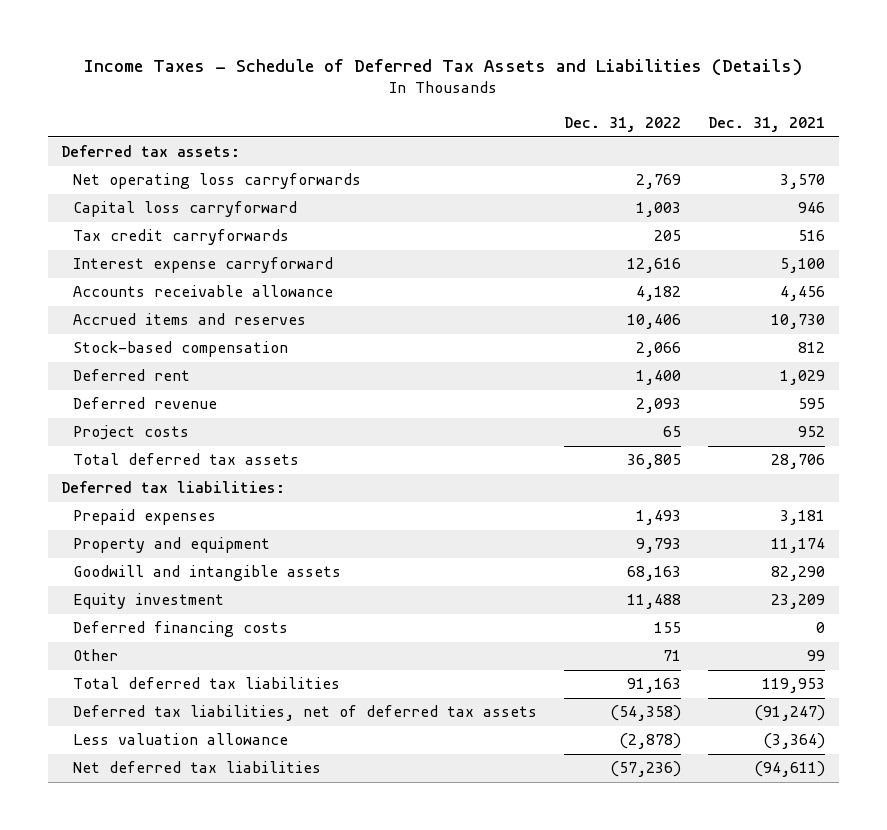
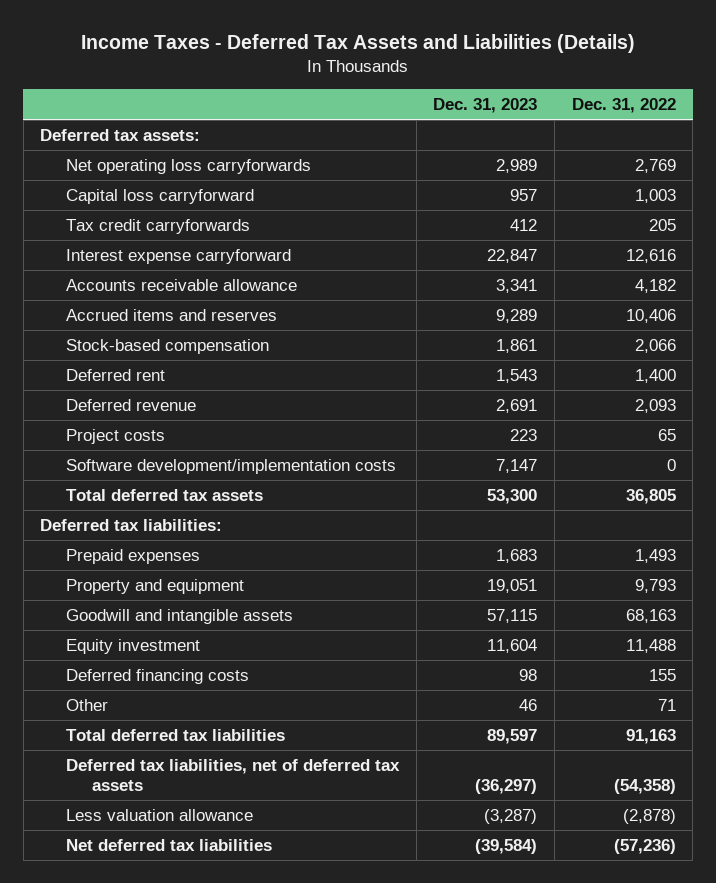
- Income Taxes - Schedule of Deferred Tax Assets and Liabilities (Details)
+ Income Taxes - Deferred Tax Assets and Liabilities (Details)
- | Dec. 31, 2022 | Dec. 31, 2021
+ | Dec. 31, 2023 | Dec. 31, 2022
+ Software development/implementation costs | 7,147 | 0

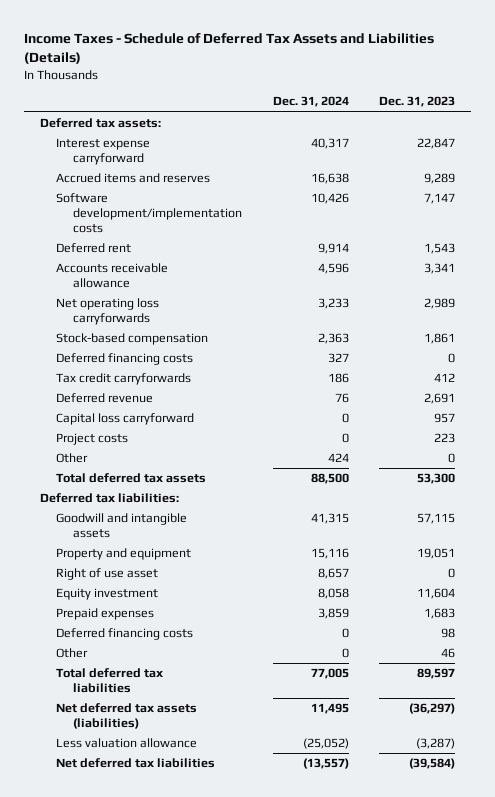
- Income Taxes - Deferred Tax Assets and Liabilities (Details)
+ Income Taxes - Schedule of Deferred Tax Assets and Liabilities (Details)
- | Dec. 31, 2023 | Dec. 31, 2022
+ | Dec. 31, 2024 | Dec. 31, 2023
moved up: Software development/implementation costs | 10,426 | 7,147
moved down: Accounts receivable allowance | 4,596 | 3,341
moved down: Net operating loss carryforwards | 3,233 | 2,989
moved down: Stock-based compensation | 2,363 | 1,861
+ Deferred financing costs | 327 | 0
moved down: Tax credit carryforwards | 186 | 412
moved down: Capital loss carryforward | 0 | 957
+ Other | 424 | 0
moved down: Property and equipment | 15,116 | 19,051
+ Right of use asset | 8,657 | 0
moved down: Prepaid expenses | 3,859 | 1,683
- Deferred tax liabilities, net of deferred tax assets | (36,297) | (54,358)
+ Net deferred tax assets (liabilities) | 11,495 | (36,297)

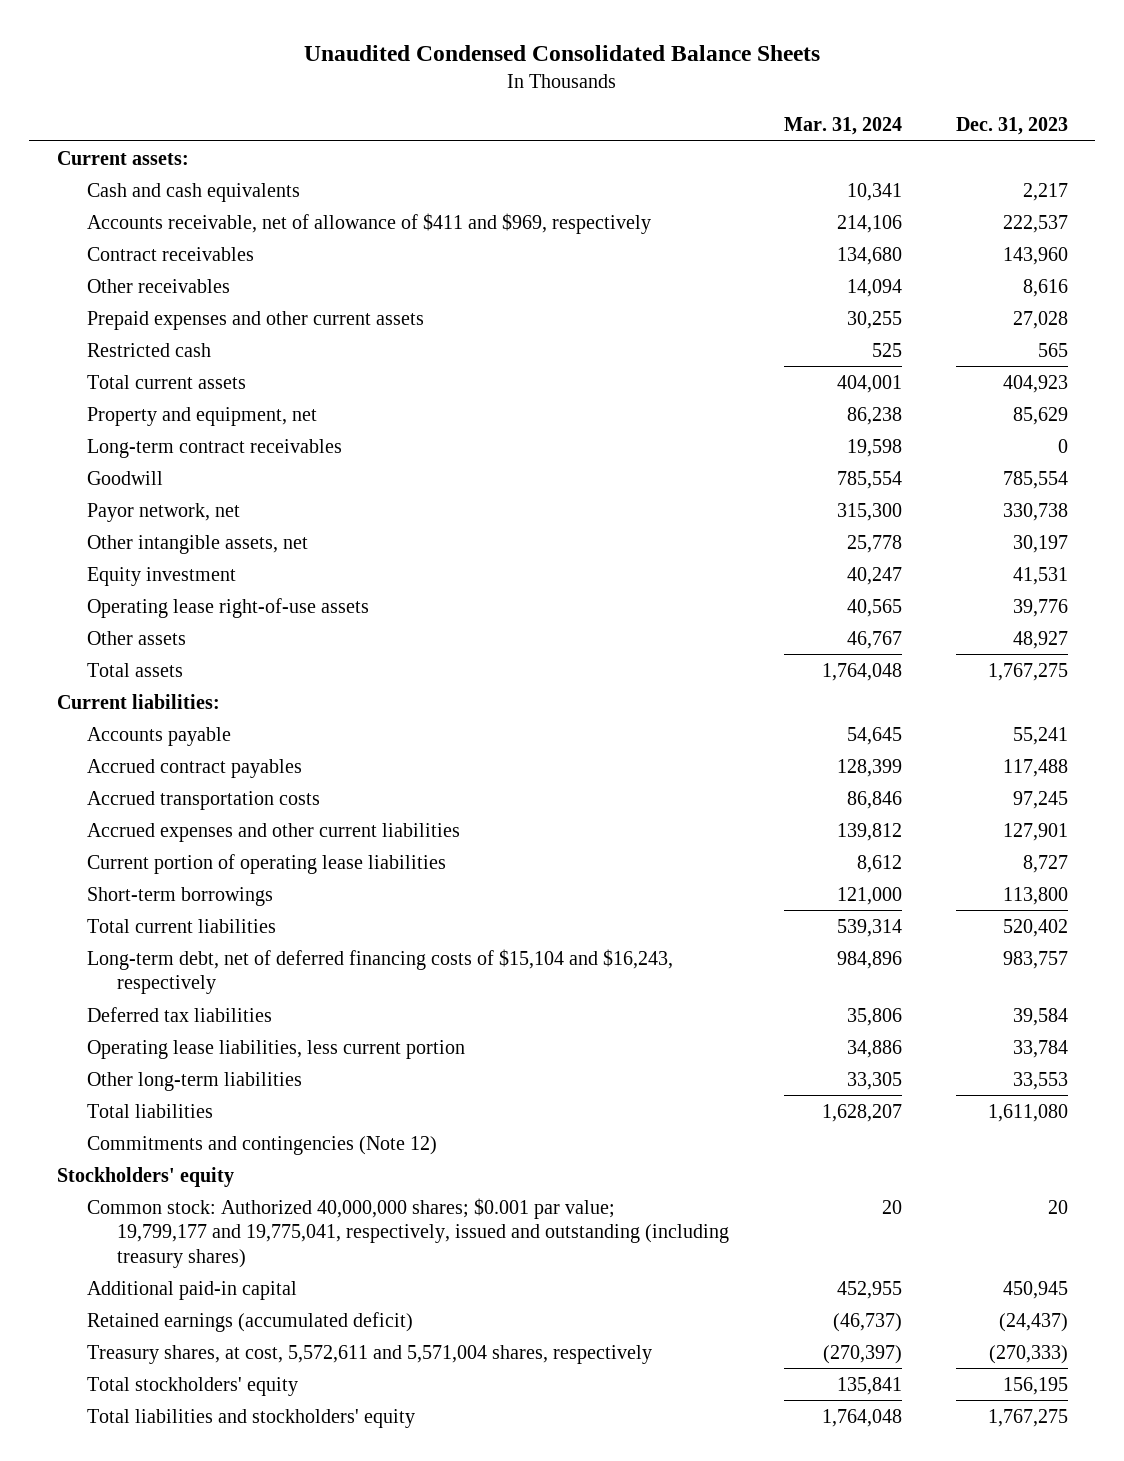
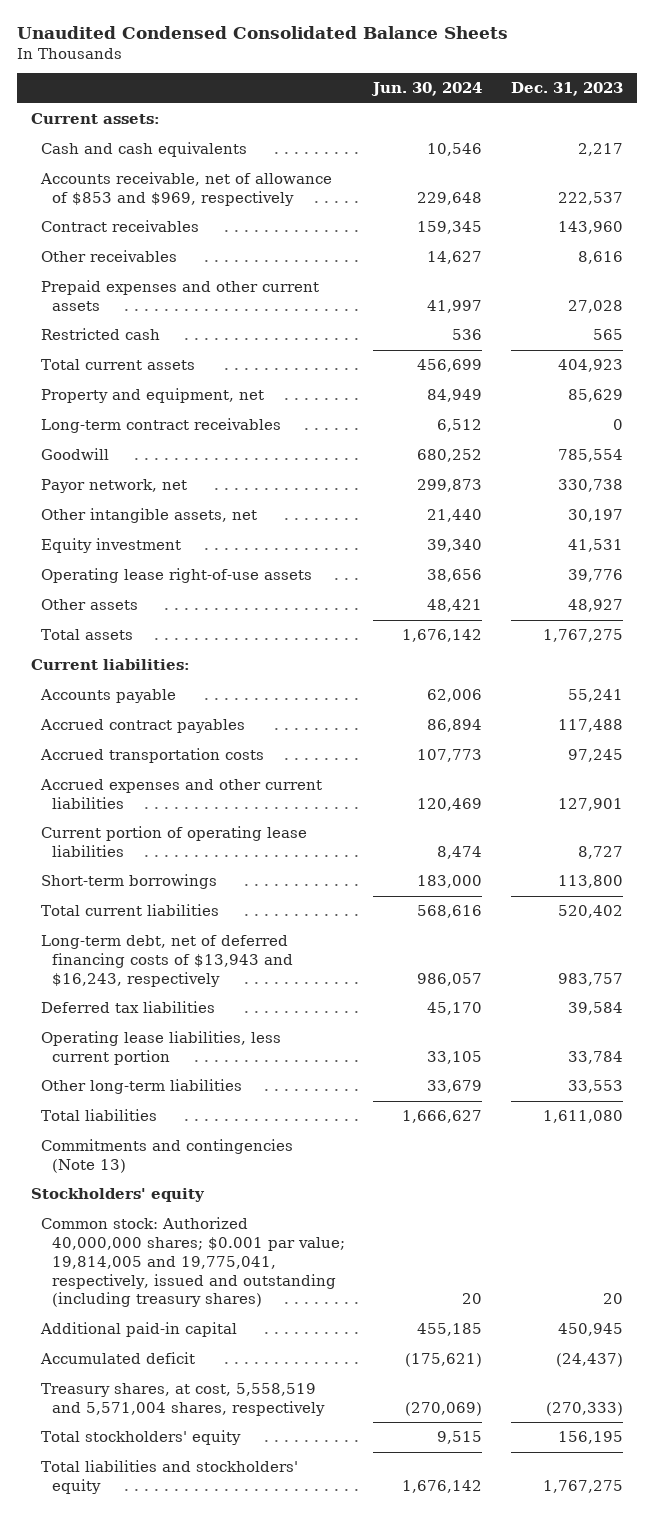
- | Mar. 31, 2024 | Dec. 31, 2023
+ | Jun. 30, 2024 | Dec. 31, 2023
- Accounts receivable, net of allowance of $411 and $969, respectively | 214,106 | 222,537
+ Accounts receivable, net of allowance of $853 and $969, respectively | 229,648 | 222,537
- Long-term debt, net of deferred financing costs of $15,104 and $16,243, respectively | 984,896 | 983,757
+ Long-term debt, net of deferred financing costs of $13,943 and $16,243, respectively | 986,057 | 983,757
- Commitments and contingencies (Note 12)
+ Commitments and contingencies (Note 13)
- Common stock: Authorized 40,000,000 shares; $0.001 par value; 19,799,177 and 19,775,041, respectively, issued and outstanding (including treasury shares) | 20 | 20
+ Common stock: Authorized 40,000,000 shares; $0.001 par value; 19,814,005 and 19,775,041, respectively, issued and outstanding (including treasury shares) | 20 | 20
- Retained earnings (accumulated deficit) | (46,737) | (24,437)
- Treasury shares, at cost, 5,572,611 and 5,571,004 shares, respectively | (270,397) | (270,333)
+ Accumulated deficit | (175,621) | (24,437)
+ Treasury shares, at cost, 5,558,519 and 5,571,004 shares, respectively | (270,069) | (270,333)

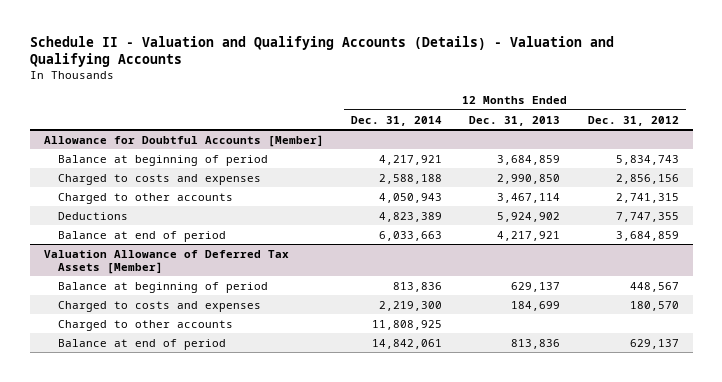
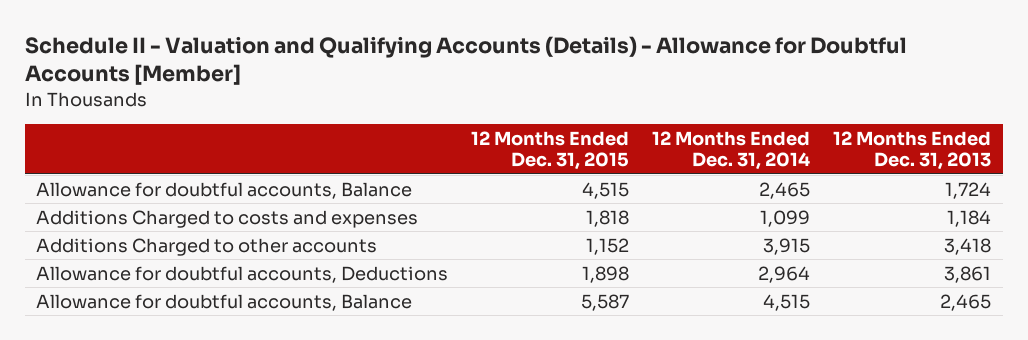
- Schedule II - Valuation and Qualifying Accounts (Details) - Valuation and Qualifying Accounts
+ Schedule II - Valuation and Qualifying Accounts (Details) - Allowance for Doubtful Accounts [Member]
- | 12 Months Ended Dec. 31, 2014 | 12 Months Ended Dec. 31, 2013 | 12 Months Ended Dec. 31, 2012
+ | 12 Months Ended Dec. 31, 2015 | 12 Months Ended Dec. 31, 2014 | 12 Months Ended Dec. 31, 2013
- Allowance for Doubtful Accounts [Member]
- Balance at beginning of period | 4,217,921 | 3,684,859 | 5,834,743
- Charged to costs and expenses | 2,588,188 | 2,990,850 | 2,856,156
- Charged to other accounts | 4,050,943 | 3,467,114 | 2,741,315
- Deductions | 4,823,389 | 5,924,902 | 7,747,355
- Balance at end of period | 6,033,663 | 4,217,921 | 3,684,859
- Valuation Allowance of Deferred Tax Assets [Member]
- Balance at beginning of period | 813,836 | 629,137 | 448,567
- Charged to costs and expenses | 2,219,300 | 184,699 | 180,570
- Charged to other accounts | 11,808,925 | |
- Balance at end of period | 14,842,061 | 813,836 | 629,137
+ Allowance for doubtful accounts, Balance | 4,515 | 2,465 | 1,724
+ Additions Charged to costs and expenses | 1,818 | 1,099 | 1,184
+ Additions Charged to other accounts | 1,152 | 3,915 | 3,418
+ Allowance for doubtful accounts, Deductions | 1,898 | 2,964 | 3,861
+ Allowance for doubtful accounts, Balance | 5,587 | 4,515 | 2,465

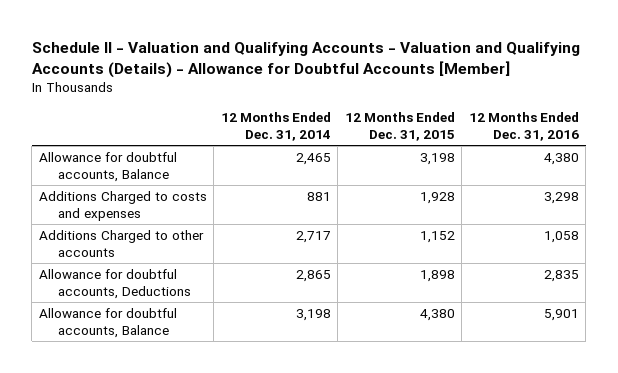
- Schedule II - Valuation and Qualifying Accounts (Details) - Allowance for Doubtful Accounts [Member]
+ Schedule II - Valuation and Qualifying Accounts - Valuation and Qualifying Accounts (Details) - Allowance for Doubtful Accounts [Member]
- | 12 Months Ended Dec. 31, 2015 | 12 Months Ended Dec. 31, 2014 | 12 Months Ended Dec. 31, 2013
+ | 12 Months Ended Dec. 31, 2014 | 12 Months Ended Dec. 31, 2015 | 12 Months Ended Dec. 31, 2016
- Allowance for doubtful accounts, Balance | 4,515 | 2,465 | 1,724
- Additions Charged to costs and expenses | 1,818 | 1,099 | 1,184
- Additions Charged to other accounts | 1,152 | 3,915 | 3,418
- Allowance for doubtful accounts, Deductions | 1,898 | 2,964 | 3,861
- Allowance for doubtful accounts, Balance | 5,587 | 4,515 | 2,465
+ Allowance for doubtful accounts, Balance | 2,465 | 3,198 | 4,380
+ Additions Charged to costs and expenses | 881 | 1,928 | 3,298
+ Additions Charged to other accounts | 2,717 | 1,152 | 1,058
+ Allowance for doubtful accounts, Deductions | 2,865 | 1,898 | 2,835
+ Allowance for doubtful accounts, Balance | 3,198 | 4,380 | 5,901

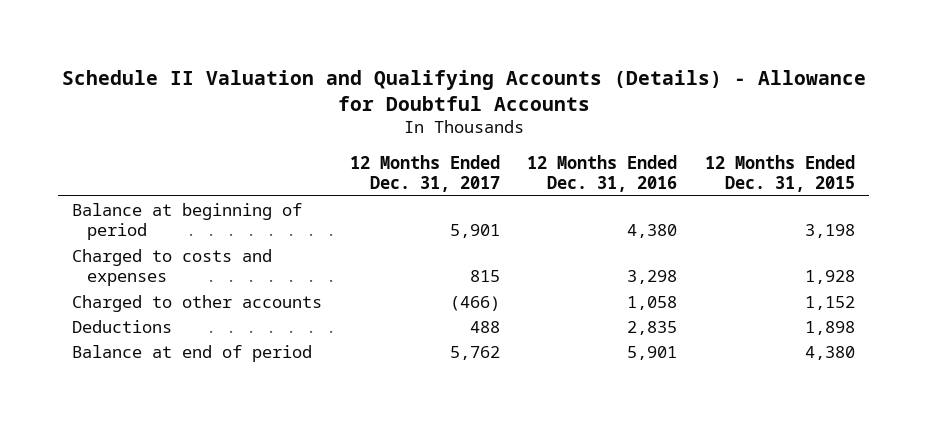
- Schedule II - Valuation and Qualifying Accounts - Valuation and Qualifying Accounts (Details) - Allowance for Doubtful Accounts [Member]
+ Schedule II Valuation and Qualifying Accounts (Details) - Allowance for Doubtful Accounts
- | 12 Months Ended Dec. 31, 2014 | 12 Months Ended Dec. 31, 2015 | 12 Months Ended Dec. 31, 2016
+ | 12 Months Ended Dec. 31, 2017 | 12 Months Ended Dec. 31, 2016 | 12 Months Ended Dec. 31, 2015
- Allowance for doubtful accounts, Balance | 2,465 | 3,198 | 4,380
- Additions Charged to costs and expenses | 881 | 1,928 | 3,298
- Additions Charged to other accounts | 2,717 | 1,152 | 1,058
- Allowance for doubtful accounts, Deductions | 2,865 | 1,898 | 2,835
- Allowance for doubtful accounts, Balance | 3,198 | 4,380 | 5,901
+ Balance at beginning of period | 5,901 | 4,380 | 3,198
+ Charged to costs and expenses | 815 | 3,298 | 1,928
+ Charged to other accounts | (466) | 1,058 | 1,152
+ Deductions | 488 | 2,835 | 1,898
+ Balance at end of period | 5,762 | 5,901 | 4,380

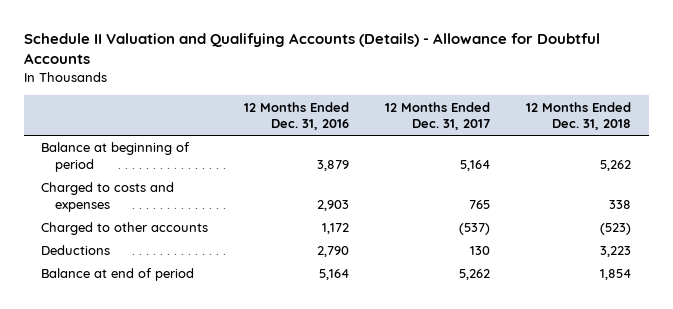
- | 12 Months Ended Dec. 31, 2017 | 12 Months Ended Dec. 31, 2016 | 12 Months Ended Dec. 31, 2015
+ | 12 Months Ended Dec. 31, 2016 | 12 Months Ended Dec. 31, 2017 | 12 Months Ended Dec. 31, 2018
- Balance at beginning of period | 5,901 | 4,380 | 3,198
- Charged to costs and expenses | 815 | 3,298 | 1,928
- Charged to other accounts | (466) | 1,058 | 1,152
- Deductions | 488 | 2,835 | 1,898
- Balance at end of period | 5,762 | 5,901 | 4,380
+ Balance at beginning of period | 3,879 | 5,164 | 5,262
+ Charged to costs and expenses | 2,903 | 765 | 338
+ Charged to other accounts | 1,172 | (537) | (523)
+ Deductions | 2,790 | 130 | 3,223
+ Balance at end of period | 5,164 | 5,262 | 1,854

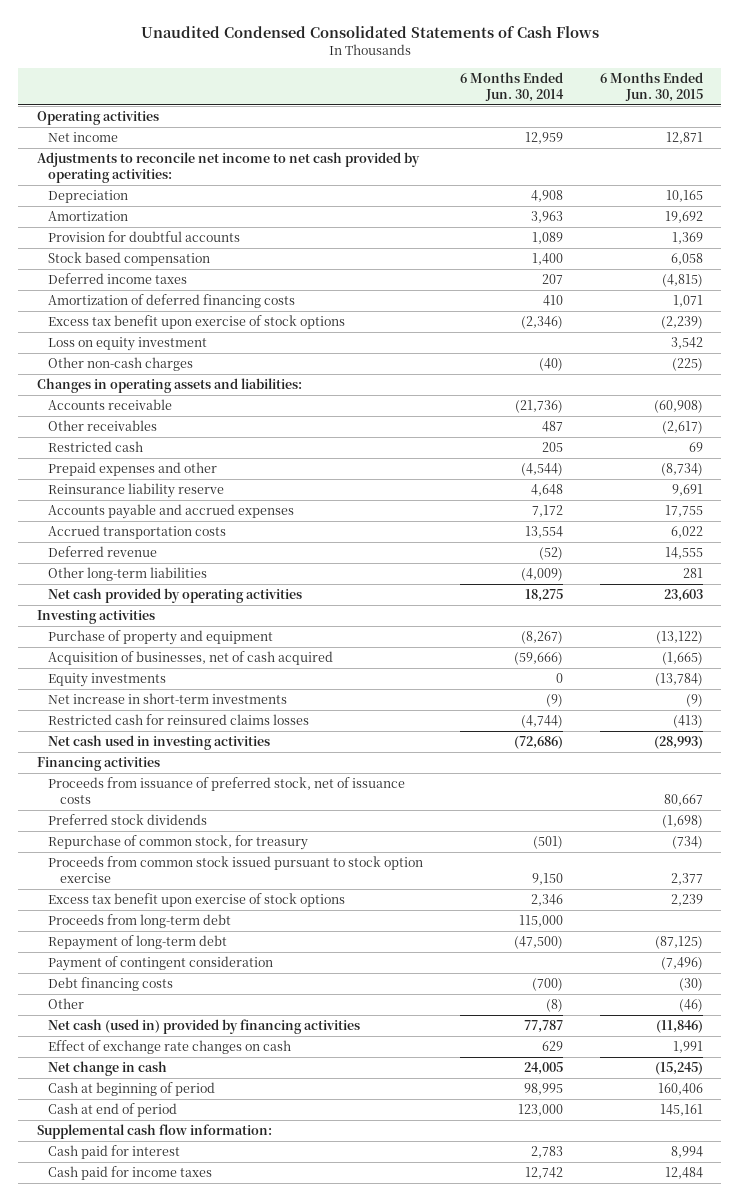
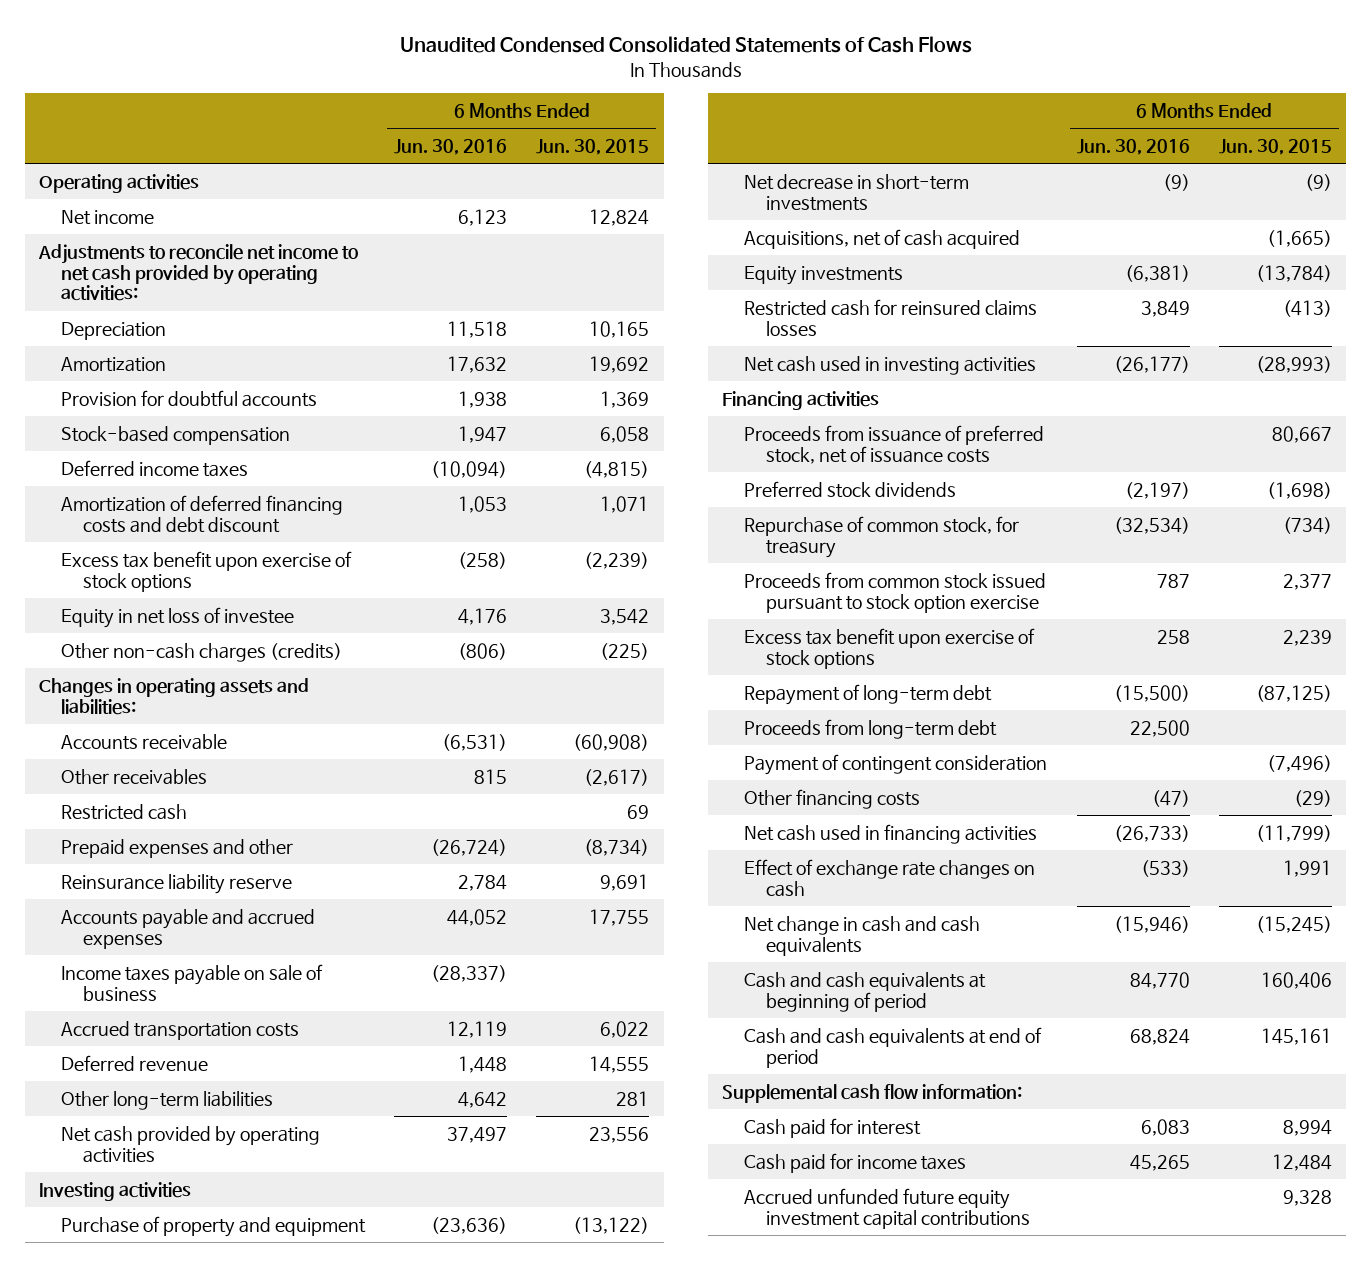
- | 6 Months Ended Jun. 30, 2014 | 6 Months Ended Jun. 30, 2015
+ | 6 Months Ended Jun. 30, 2016 | 6 Months Ended Jun. 30, 2015
- Net income | 12,959 | 12,871
+ Net income | 6,123 | 12,824
- Stock based compensation | 1,400 | 6,058
+ Stock-based compensation | 1,947 | 6,058
- Amortization of deferred financing costs | 410 | 1,071
+ Amortization of deferred financing costs and debt discount | 1,053 | 1,071
- Loss on equity investment | | 3,542
- Other non-cash charges | (40) | (225)
+ Equity in net loss of investee | 4,176 | 3,542
+ Other non-cash charges (credits) | (806) | (225)
+ Income taxes payable on sale of business | (28,337) |
- Net cash provided by operating activities | 18,275 | 23,603
+ Net cash provided by operating activities | 37,497 | 23,556
- Acquisition of businesses, net of cash acquired | (59,666) | (1,665)
+ Net decrease in short-term investments | (9) | (9)
+ Acquisitions, net of cash acquired | | (1,665)
- Net increase in short-term investments | (9) | (9)
moved down: Proceeds from long-term debt | 22,500 |
- Debt financing costs | (700) | (30)
- Other | (8) | (46)
- Net cash (used in) provided by financing activities | 77,787 | (11,846)
+ Other financing costs | (47) | (29)
+ Net cash used in financing activities | (26,733) | (11,799)
- Net change in cash | 24,005 | (15,245)
- Cash at beginning of period | 98,995 | 160,406
- Cash at end of period | 123,000 | 145,161
+ Net change in cash and cash equivalents | (15,946) | (15,245)
+ Cash and cash equivalents at beginning of period | 84,770 | 160,406
+ Cash and cash equivalents at end of period | 68,824 | 145,161
+ Accrued unfunded future equity investment capital contributions | | 9,328

